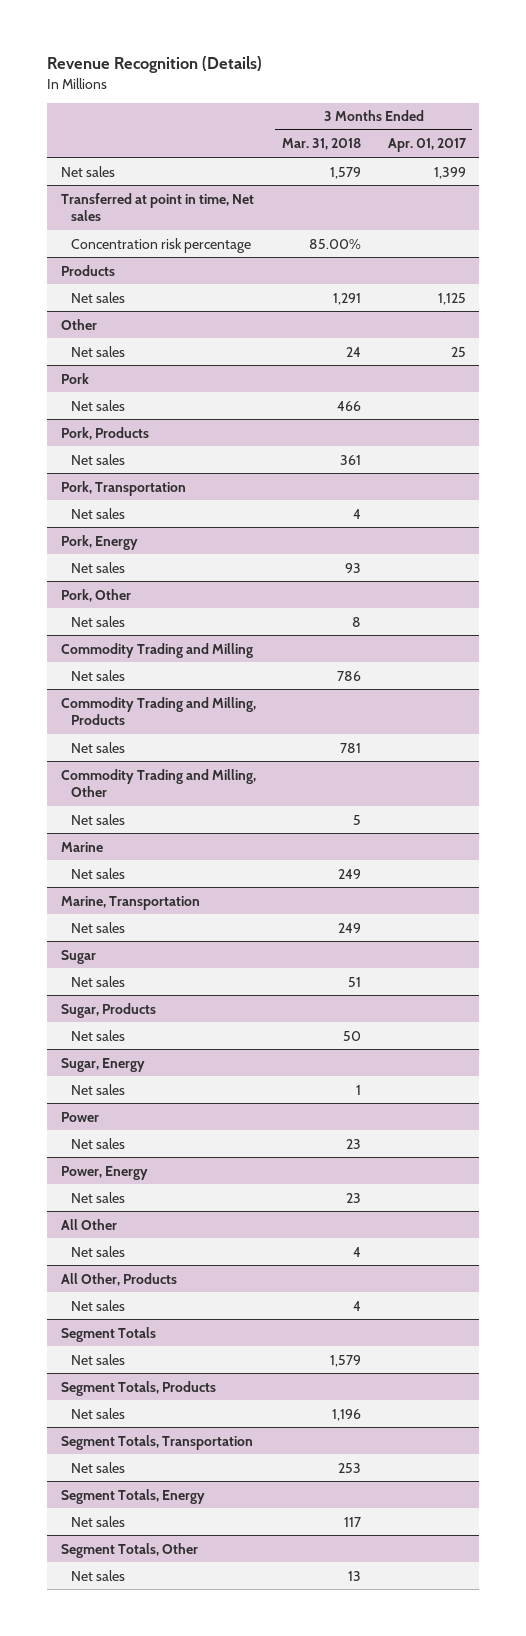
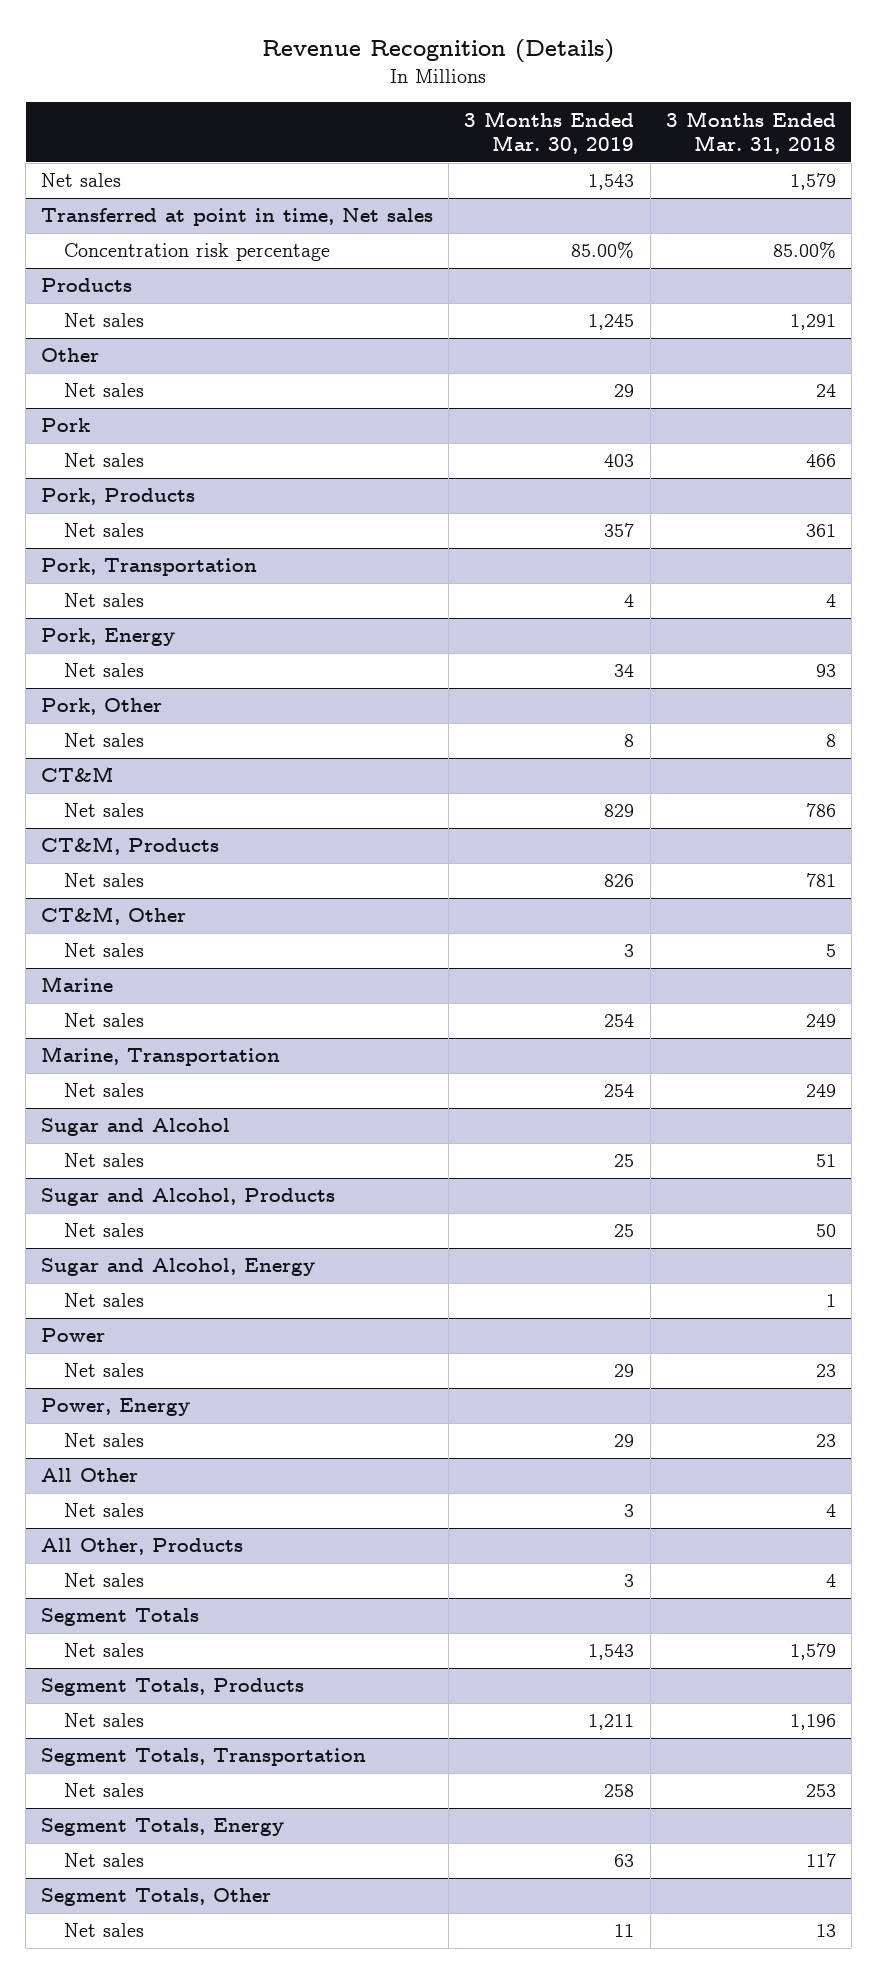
- | 3 Months Ended Mar. 31, 2018 | 3 Months Ended Apr. 01, 2017
+ | 3 Months Ended Mar. 30, 2019 | 3 Months Ended Mar. 31, 2018
- Commodity Trading and Milling
+ CT&M
- Commodity Trading and Milling, Products
+ CT&M, Products
- Commodity Trading and Milling, Other
+ CT&M, Other
- Sugar
+ Sugar and Alcohol
- Sugar, Products
+ Sugar and Alcohol, Products
- Sugar, Energy
+ Sugar and Alcohol, Energy

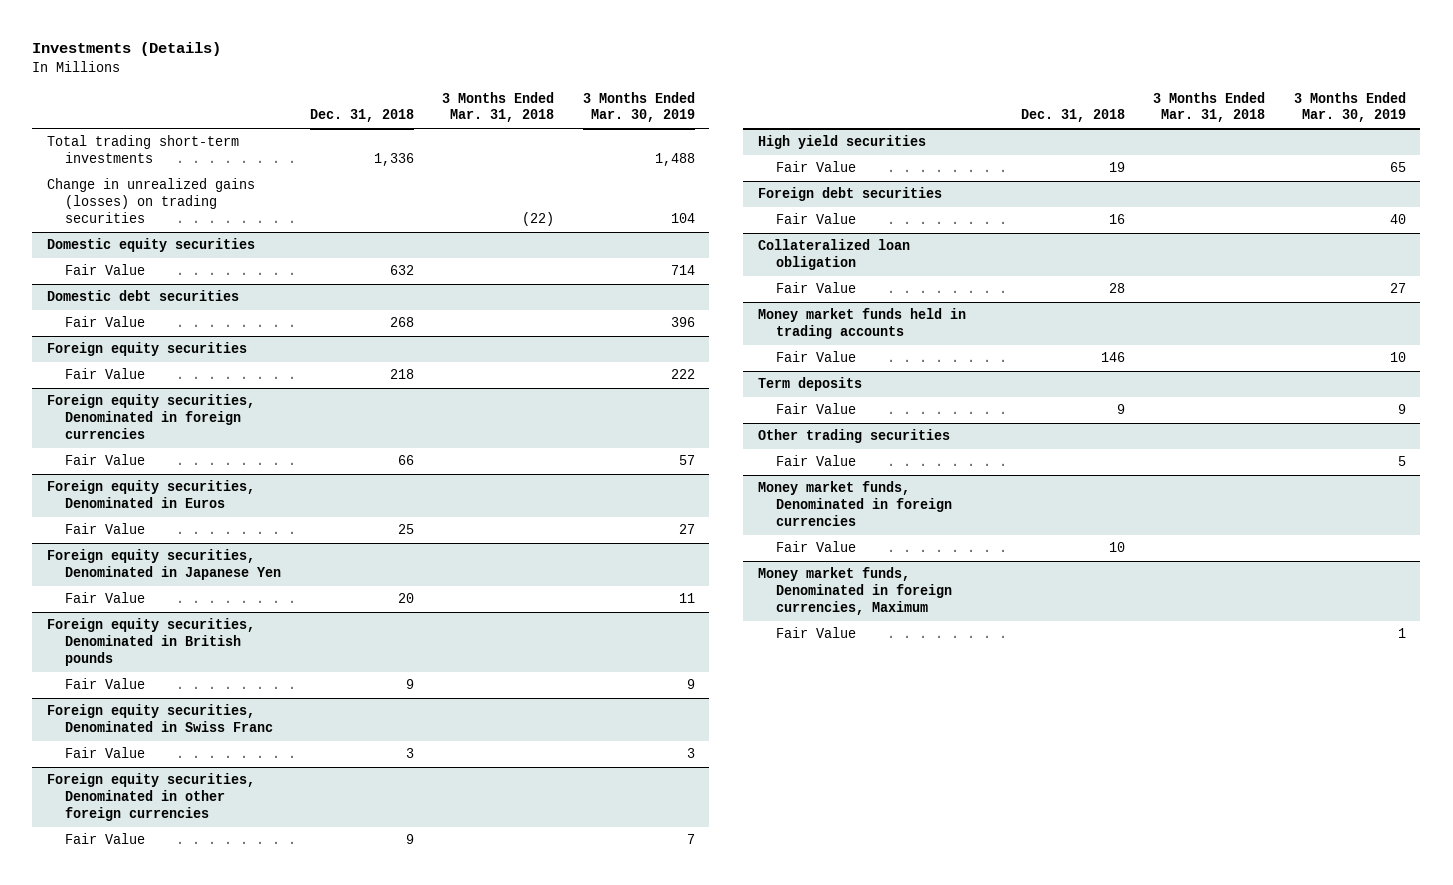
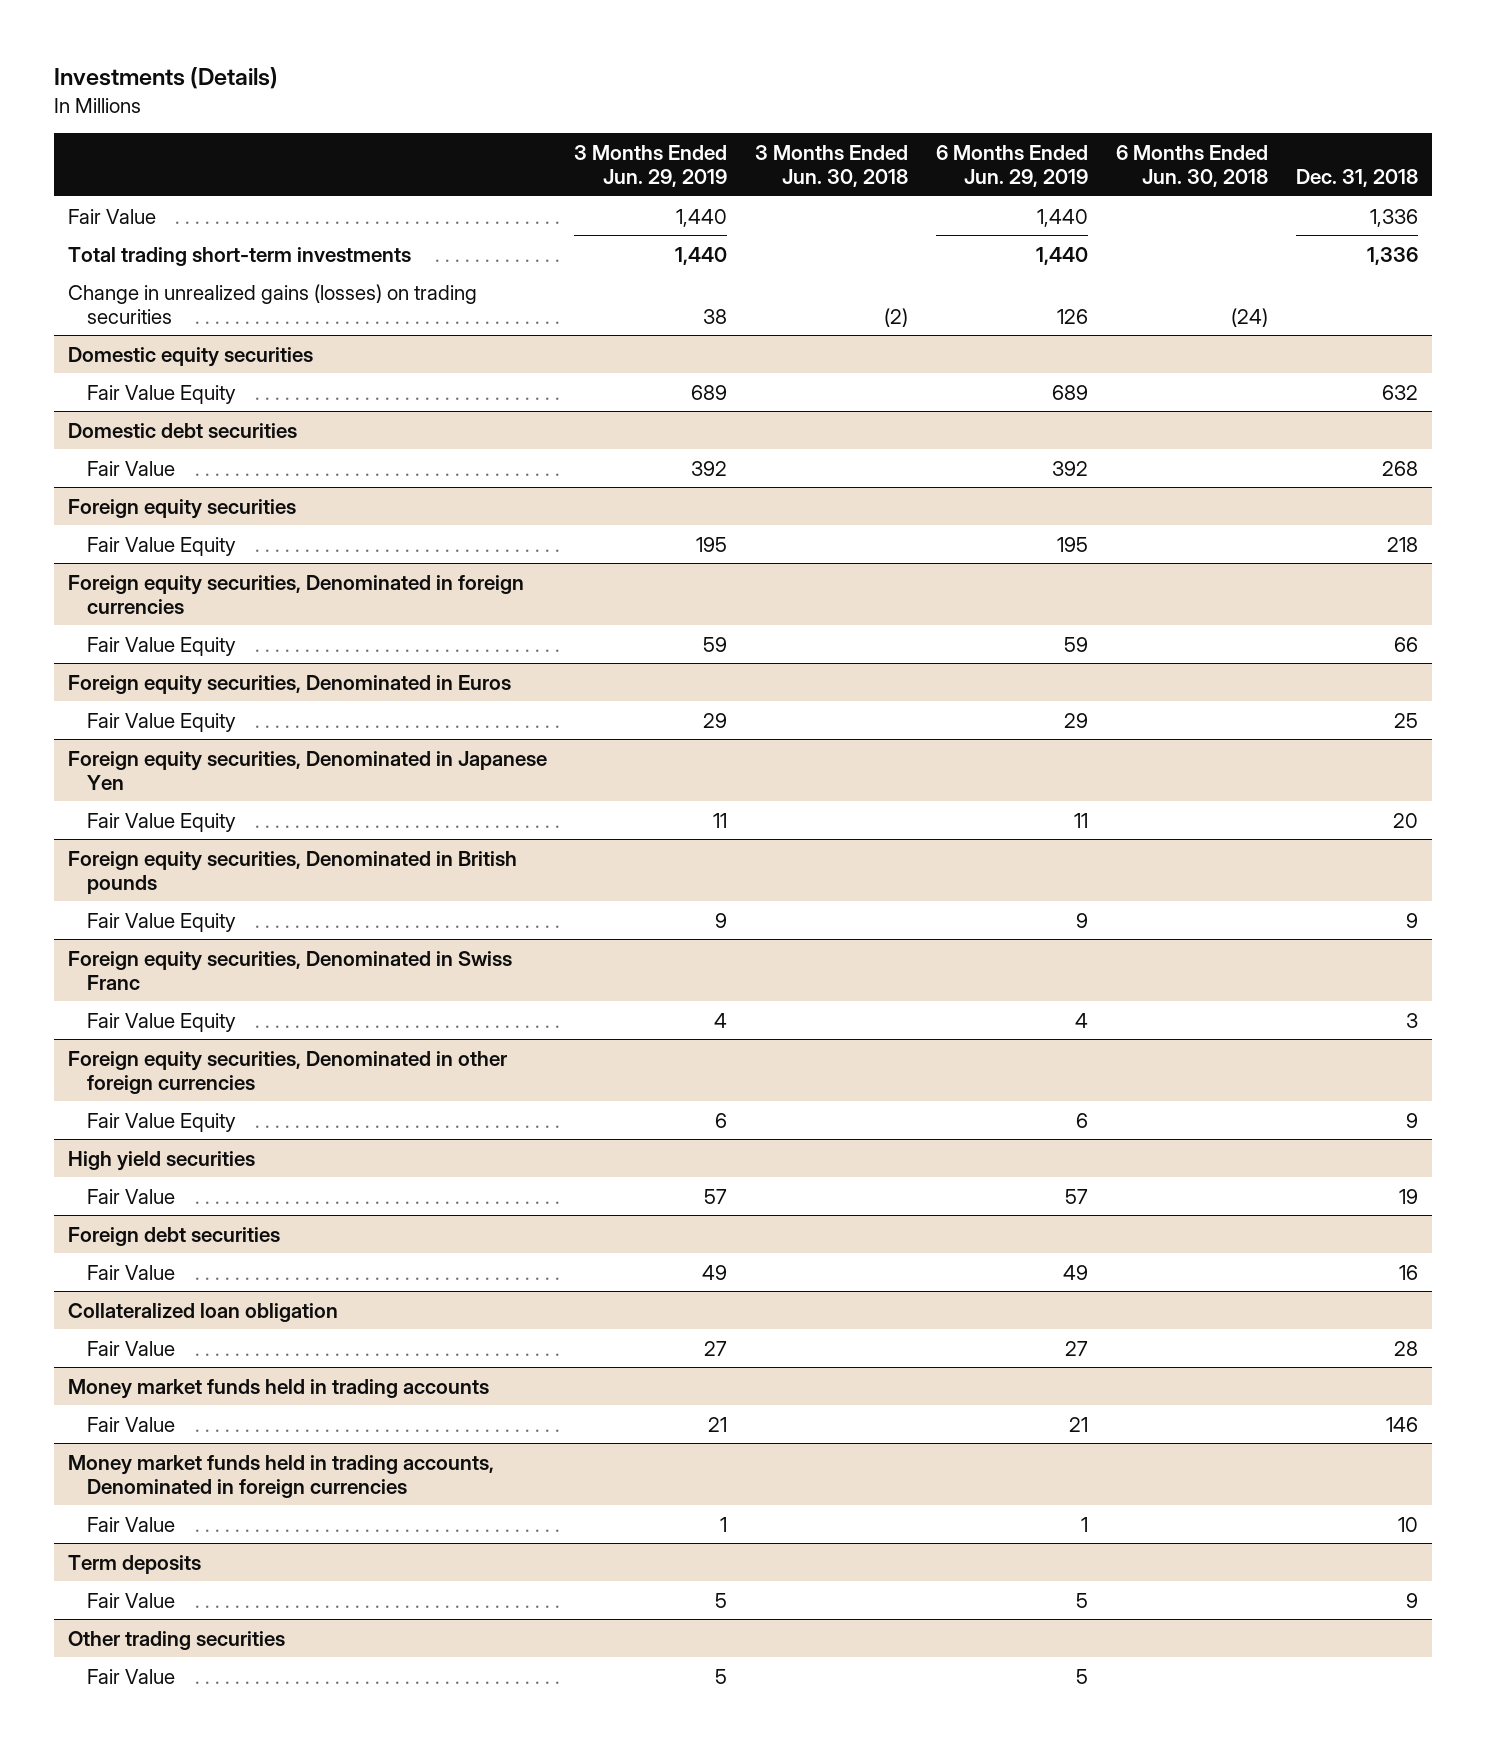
- | Dec. 31, 2018 | 3 Months Ended Mar. 31, 2018 | 3 Months Ended Mar. 30, 2019
+ | 3 Months Ended Jun. 29, 2019 | 3 Months Ended Jun. 30, 2018 | 6 Months Ended Jun. 29, 2019 | 6 Months Ended Jun. 30, 2018 | Dec. 31, 2018
+ Fair Value | 1,440 | | 1,440 | | 1,336
@ Domestic equity securities
- Fair Value | 632 | | 714
+ Fair Value Equity | 689 | | 689 | | 632
@ Foreign equity securities
- Fair Value | 218 | | 222
+ Fair Value Equity | 195 | | 195 | | 218
@ Foreign equity securities, Denominated in foreign currencies
- Fair Value | 66 | | 57
+ Fair Value Equity | 59 | | 59 | | 66
@ Foreign equity securities, Denominated in Euros
- Fair Value | 25 | | 27
+ Fair Value Equity | 29 | | 29 | | 25
@ Foreign equity securities, Denominated in Japanese Yen
- Fair Value | 20 | | 11
+ Fair Value Equity | 11 | | 11 | | 20
@ Foreign equity securities, Denominated in British pounds
- Fair Value | 9 | | 9
+ Fair Value Equity | 9 | | 9 | | 9
@ Foreign equity securities, Denominated in Swiss Franc
- Fair Value | 3 | | 3
+ Fair Value Equity | 4 | | 4 | | 3
@ Foreign equity securities, Denominated in other foreign currencies
- Fair Value | 9 | | 7
+ Fair Value Equity | 6 | | 6 | | 9
+ Money market funds held in trading accounts, Denominated in foreign currencies
+ Fair Value | 1 | | 1 | | 10
- Money market funds, Denominated in foreign currencies
- Fair Value | 10 | |
- Money market funds, Denominated in foreign currencies, Maximum
- Fair Value | | | 1

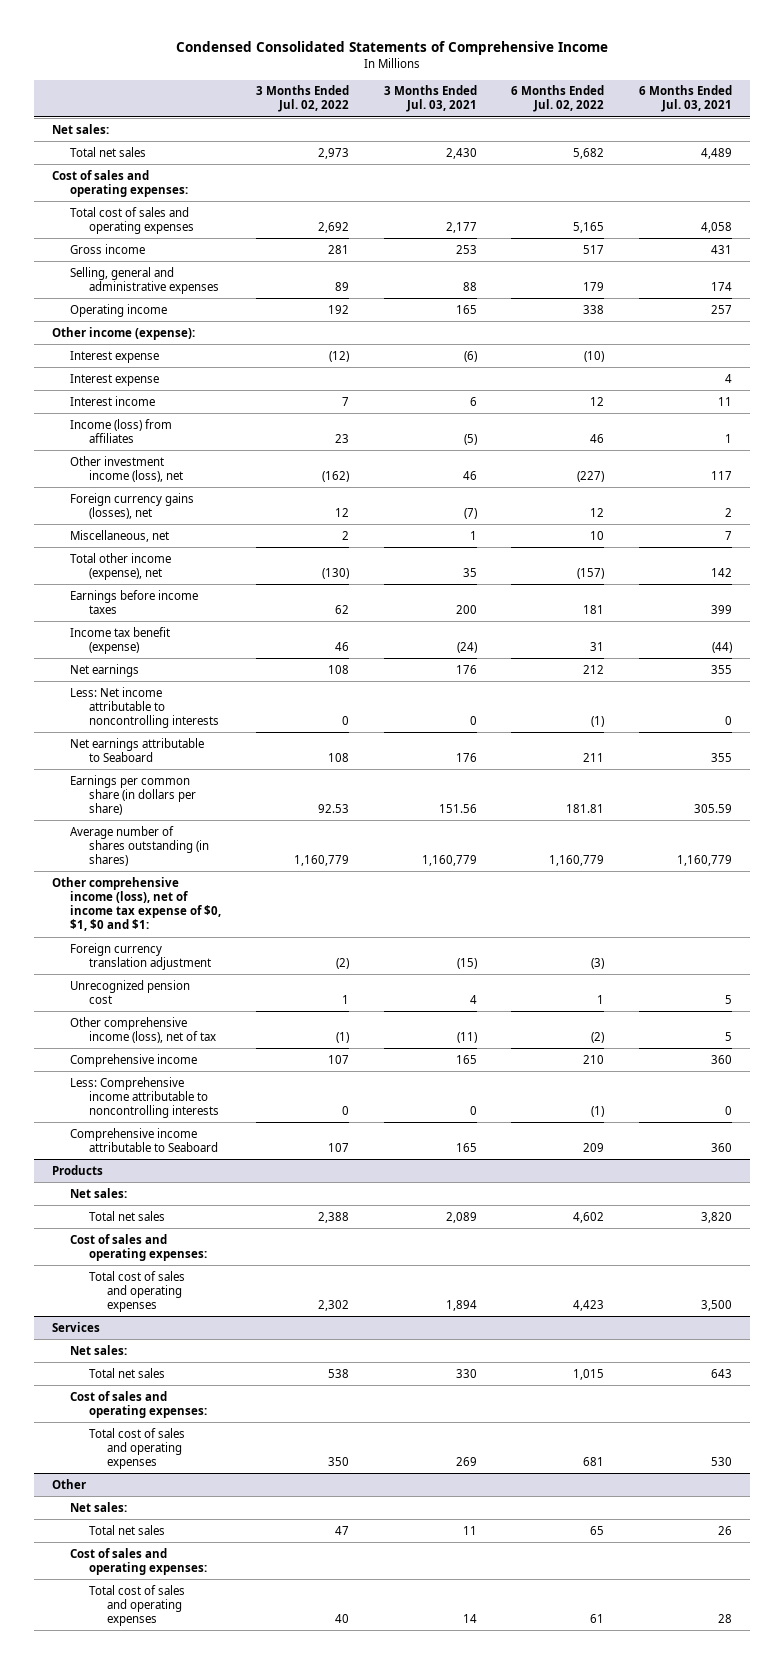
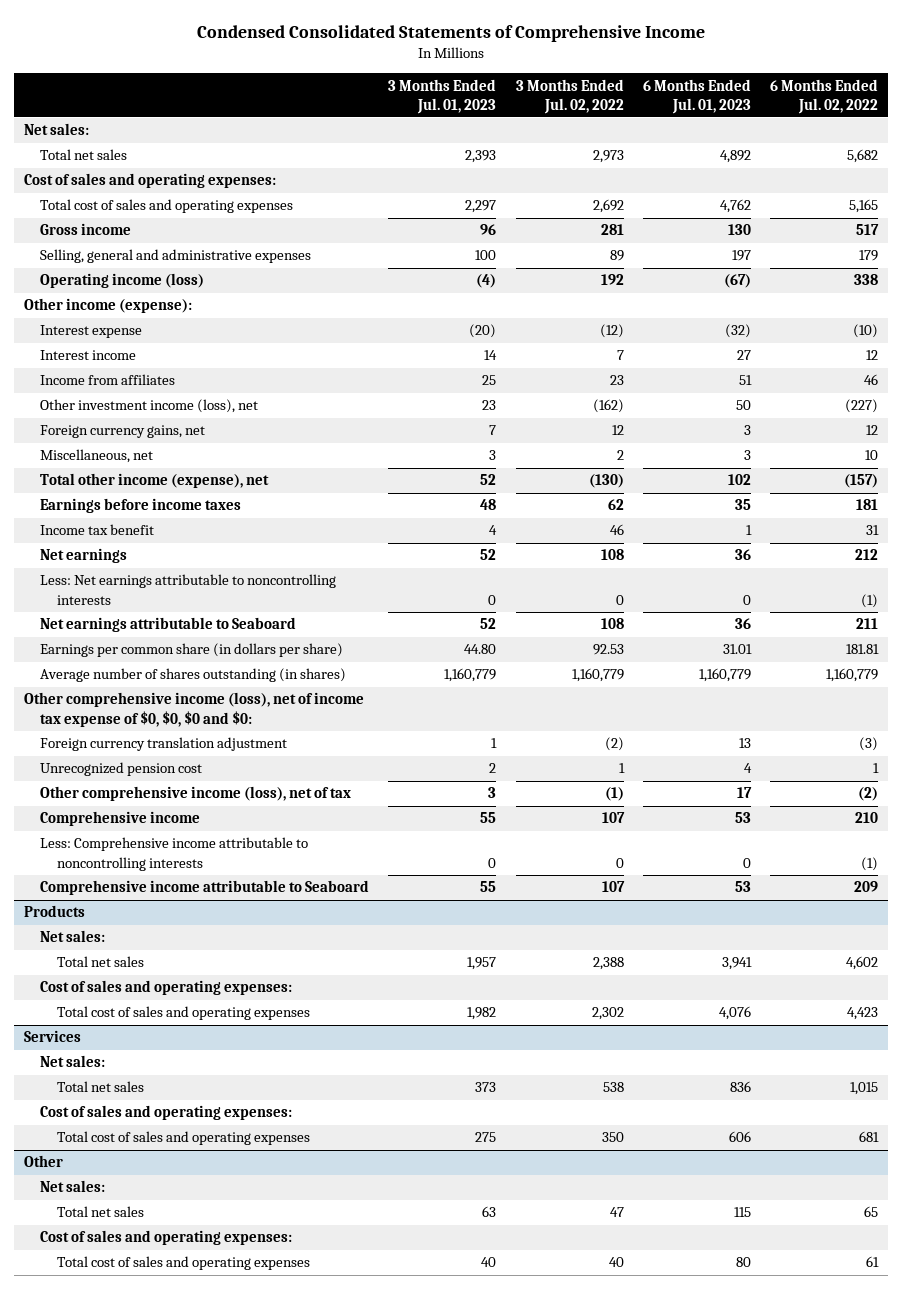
- | 3 Months Ended Jul. 02, 2022 | 3 Months Ended Jul. 03, 2021 | 6 Months Ended Jul. 02, 2022 | 6 Months Ended Jul. 03, 2021
+ | 3 Months Ended Jul. 01, 2023 | 3 Months Ended Jul. 02, 2022 | 6 Months Ended Jul. 01, 2023 | 6 Months Ended Jul. 02, 2022
- Operating income | 192 | 165 | 338 | 257
+ Operating income (loss) | (4) | 192 | (67) | 338
- Interest expense | | | | 4
- Income (loss) from affiliates | 23 | (5) | 46 | 1
+ Income from affiliates | 25 | 23 | 51 | 46
- Foreign currency gains (losses), net | 12 | (7) | 12 | 2
+ Foreign currency gains, net | 7 | 12 | 3 | 12
- Income tax benefit (expense) | 46 | (24) | 31 | (44)
+ Income tax benefit | 4 | 46 | 1 | 31
- Less: Net income attributable to noncontrolling interests | 0 | 0 | (1) | 0
+ Less: Net earnings attributable to noncontrolling interests | 0 | 0 | 0 | (1)
- Other comprehensive income (loss), net of income tax expense of $0, $1, $0 and $1:
+ Other comprehensive income (loss), net of income tax expense of $0, $0, $0 and $0:

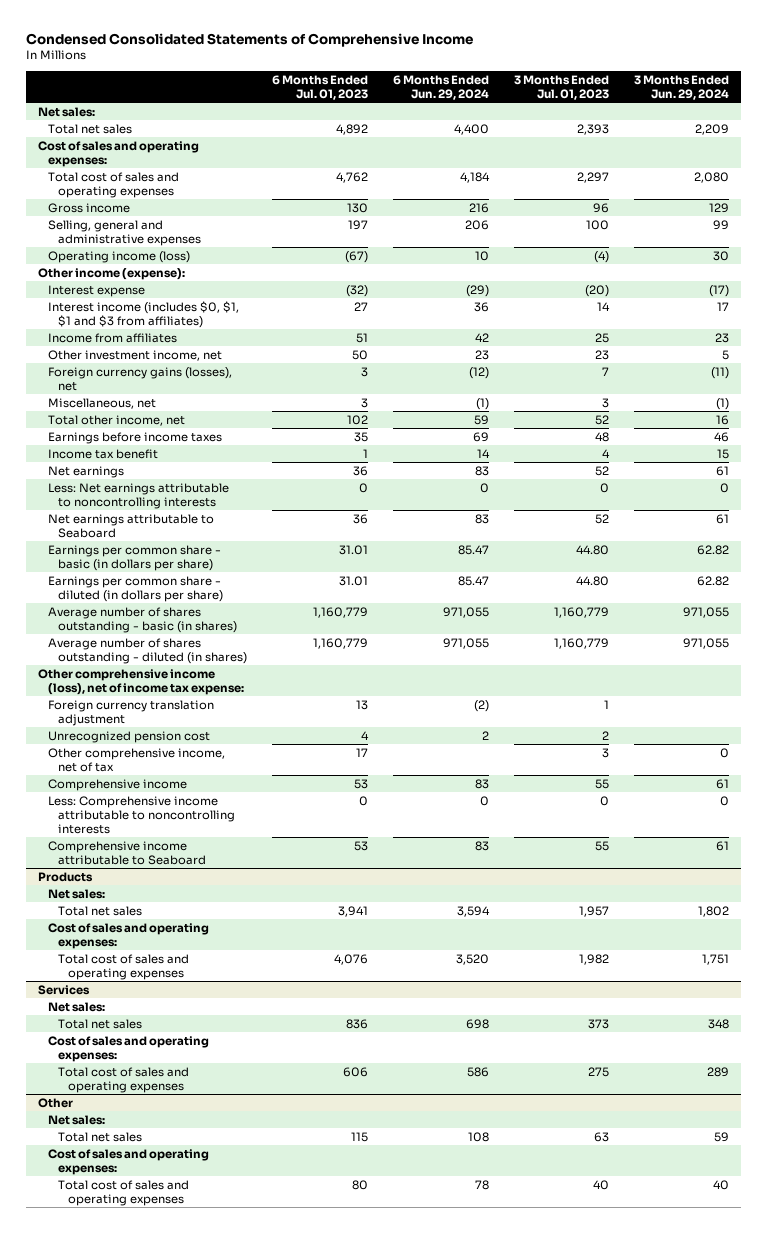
- | 3 Months Ended Jul. 01, 2023 | 3 Months Ended Jul. 02, 2022 | 6 Months Ended Jul. 01, 2023 | 6 Months Ended Jul. 02, 2022
+ | 6 Months Ended Jul. 01, 2023 | 6 Months Ended Jun. 29, 2024 | 3 Months Ended Jul. 01, 2023 | 3 Months Ended Jun. 29, 2024
- Interest income | 14 | 7 | 27 | 12
+ Interest income (includes $0, $1, $1 and $3 from affiliates) | 27 | 36 | 14 | 17
- Other investment income (loss), net | 23 | (162) | 50 | (227)
- Foreign currency gains, net | 7 | 12 | 3 | 12
+ Other investment income, net | 50 | 23 | 23 | 5
+ Foreign currency gains (losses), net | 3 | (12) | 7 | (11)
- Total other income (expense), net | 52 | (130) | 102 | (157)
+ Total other income, net | 102 | 59 | 52 | 16
- Earnings per common share (in dollars per share) | 44.80 | 92.53 | 31.01 | 181.81
- Average number of shares outstanding (in shares) | 1,160,779 | 1,160,779 | 1,160,779 | 1,160,779
- Other comprehensive income (loss), net of income tax expense of $0, $0, $0 and $0:
+ Earnings per common share - basic (in dollars per share) | 31.01 | 85.47 | 44.80 | 62.82
+ Earnings per common share - diluted (in dollars per share) | 31.01 | 85.47 | 44.80 | 62.82
+ Average number of shares outstanding - basic (in shares) | 1,160,779 | 971,055 | 1,160,779 | 971,055
+ Average number of shares outstanding - diluted (in shares) | 1,160,779 | 971,055 | 1,160,779 | 971,055
+ Other comprehensive income (loss), net of income tax expense:
- Other comprehensive income (loss), net of tax | 3 | (1) | 17 | (2)
+ Other comprehensive income, net of tax | 17 | | 3 | 0

